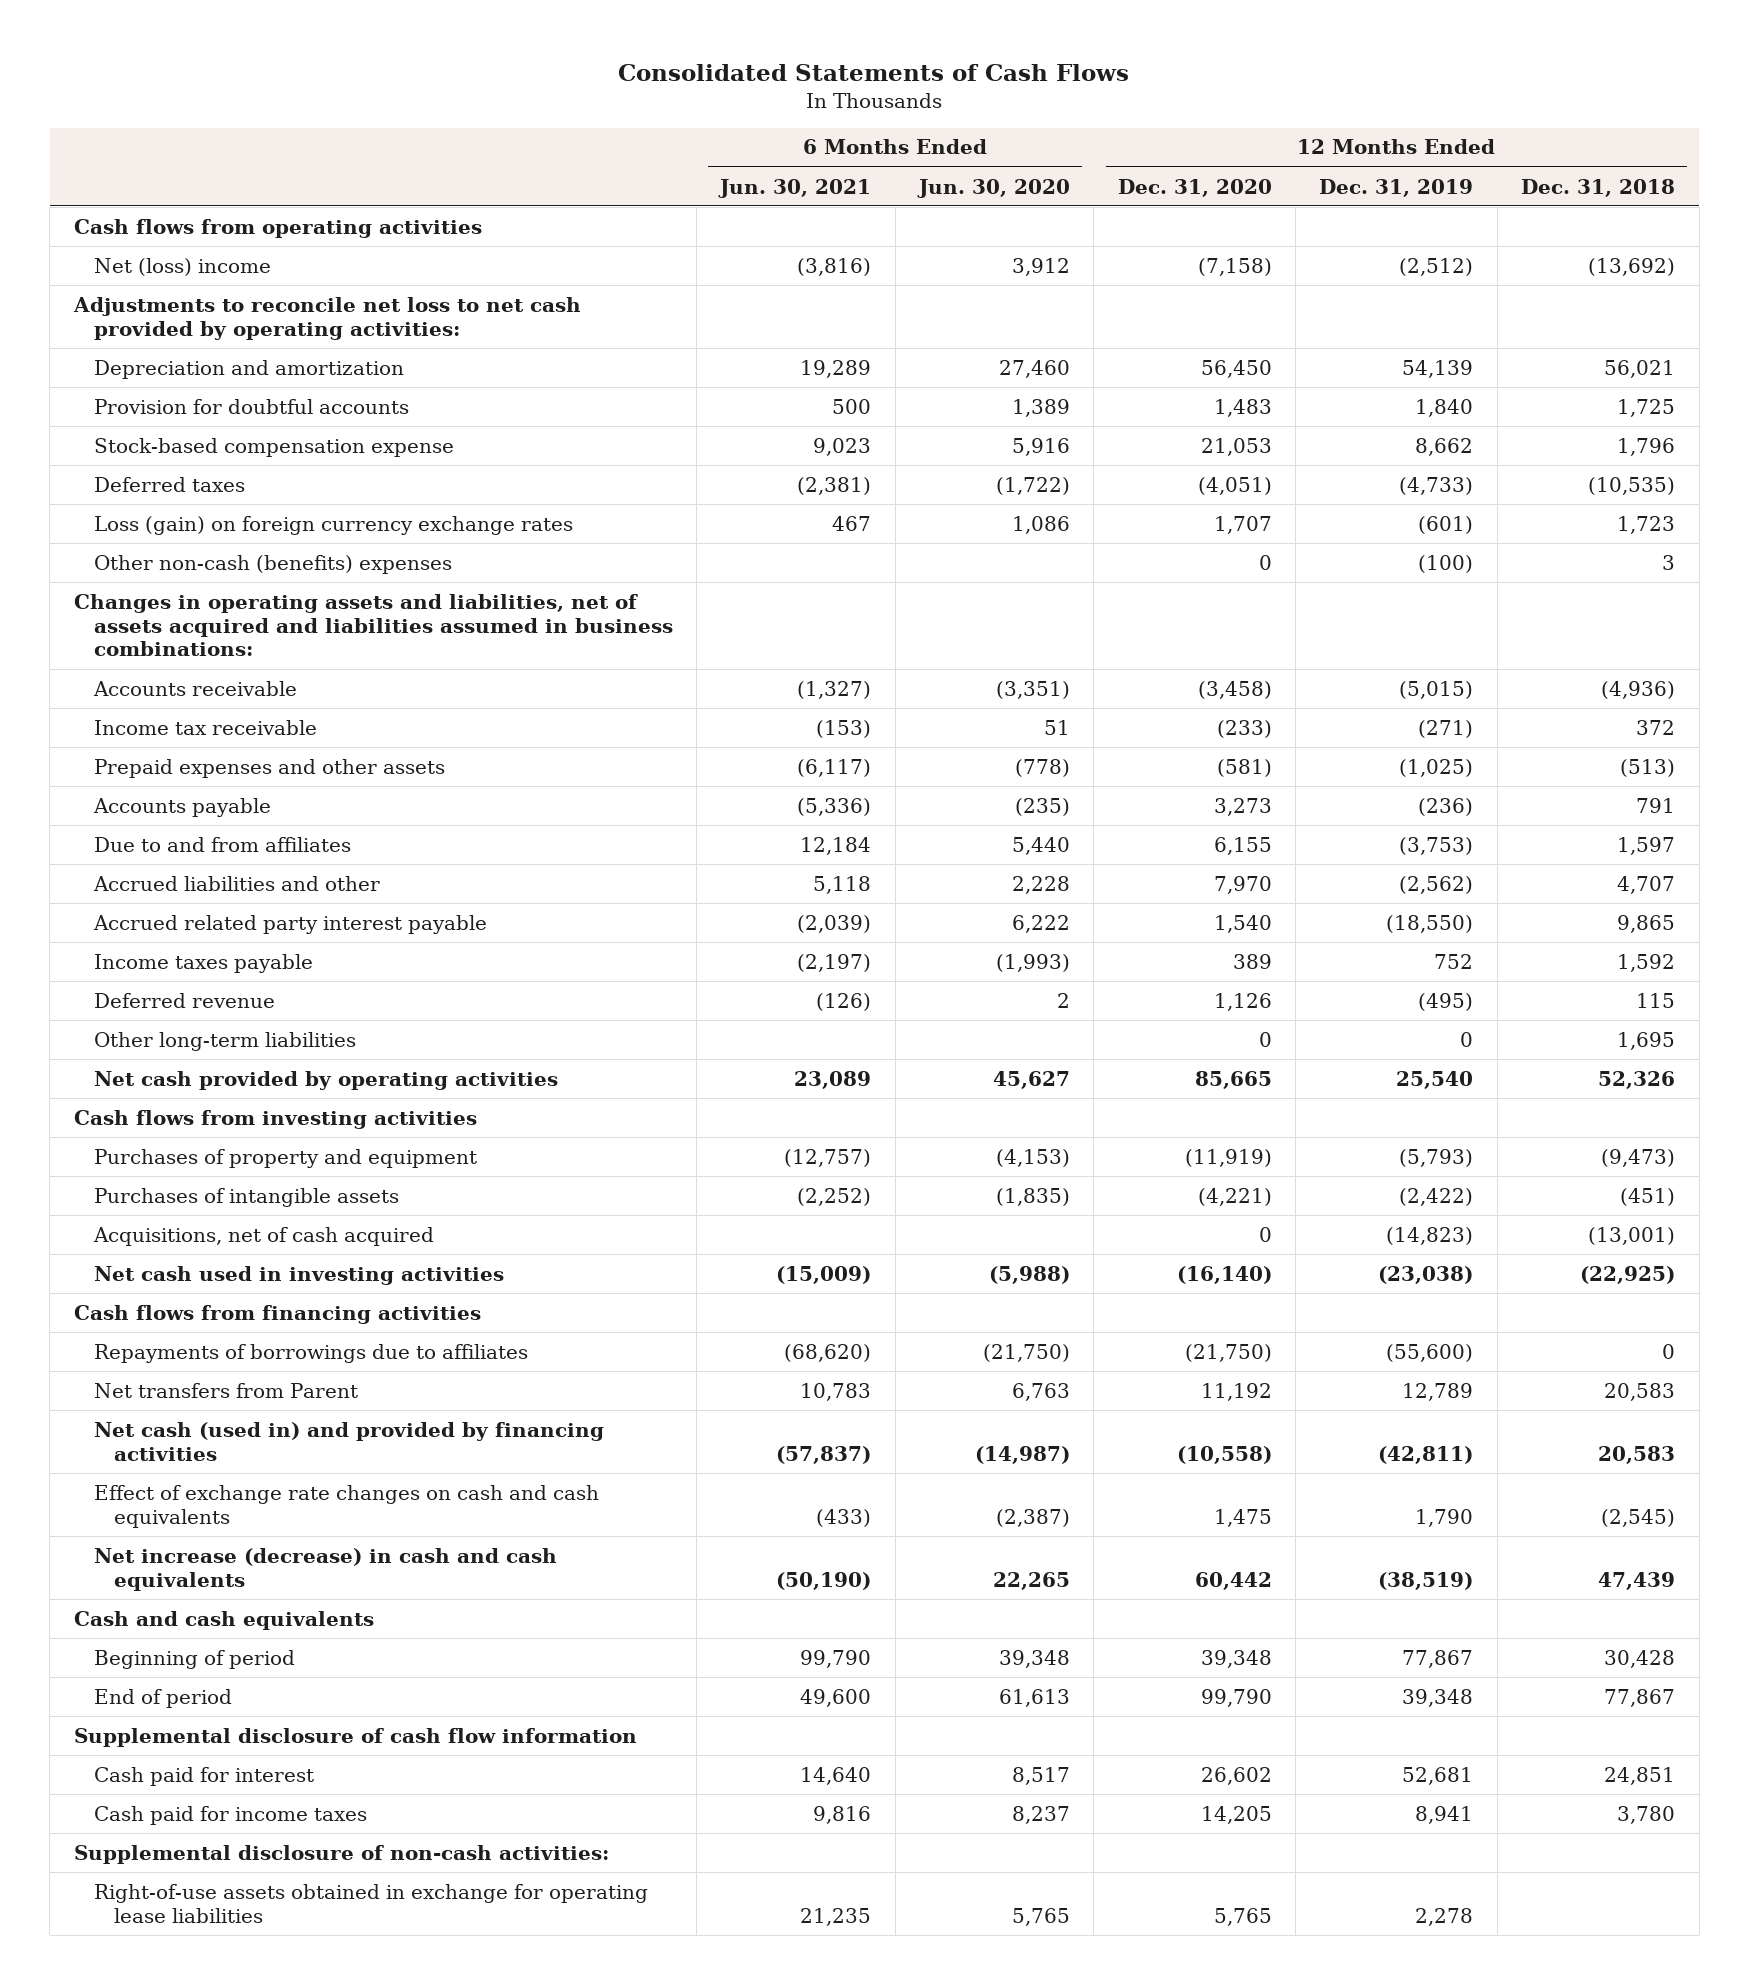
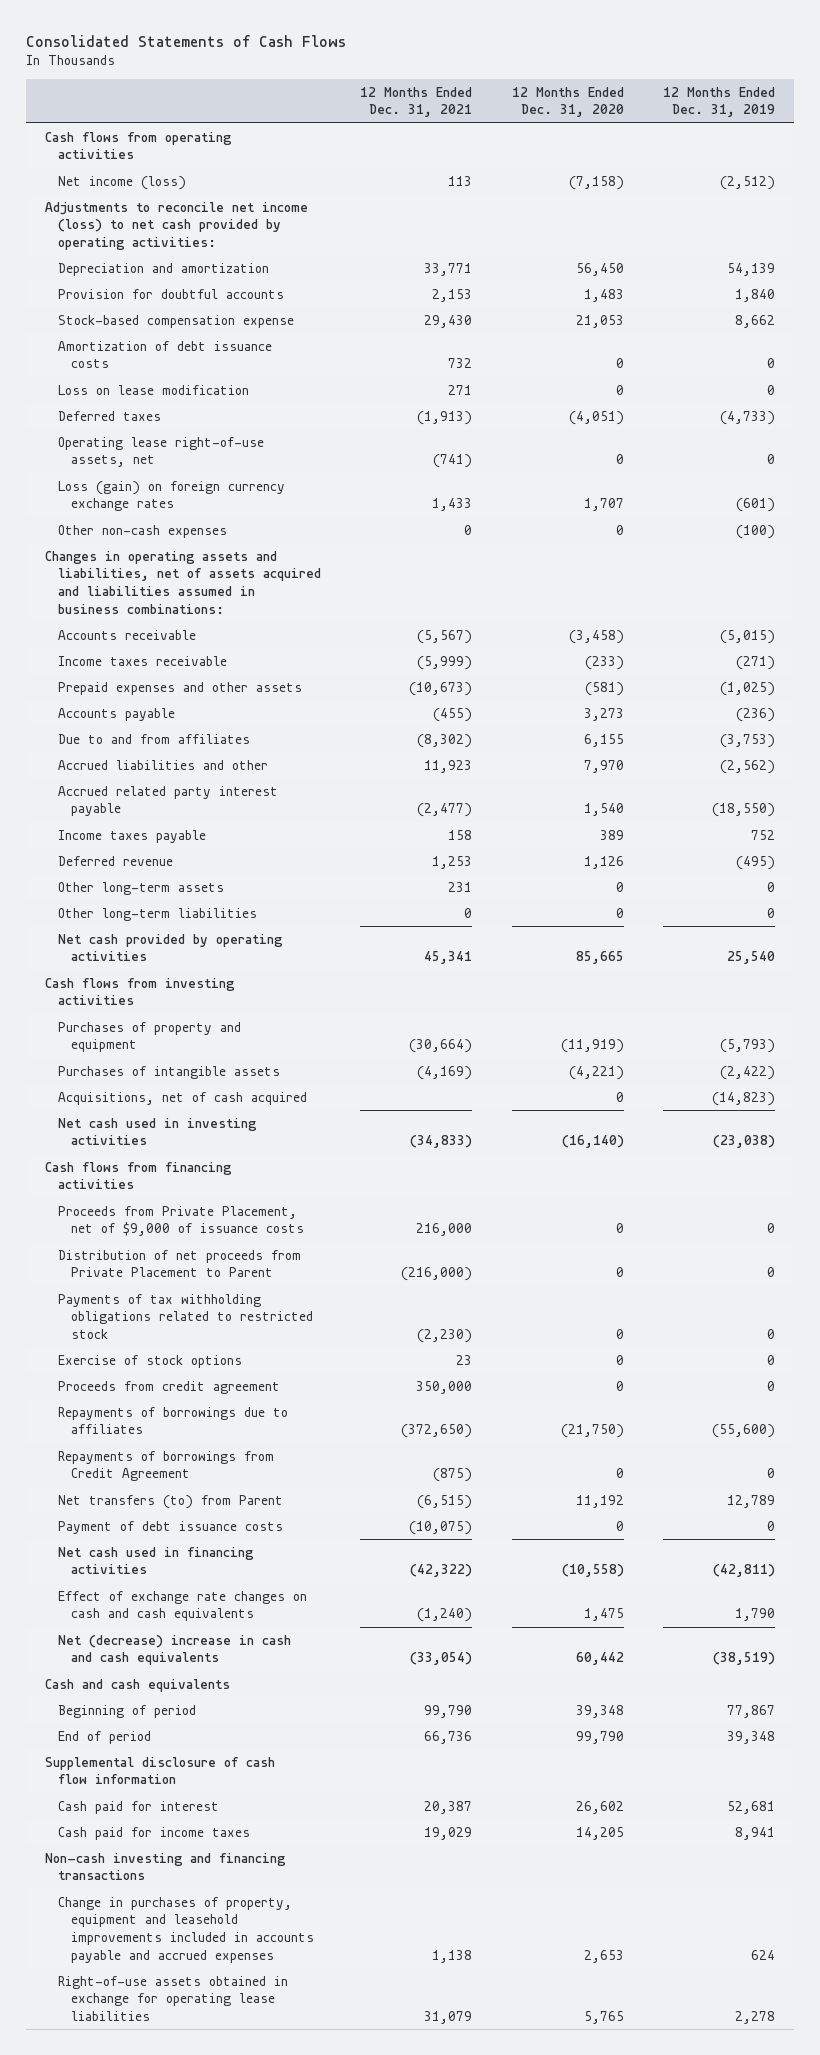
- | 6 Months Ended Jun. 30, 2021 | 6 Months Ended Jun. 30, 2020 | 12 Months Ended Dec. 31, 2020 | 12 Months Ended Dec. 31, 2019 | 12 Months Ended Dec. 31, 2018
+ | 12 Months Ended Dec. 31, 2021 | 12 Months Ended Dec. 31, 2020 | 12 Months Ended Dec. 31, 2019
- Net (loss) income | (3,816) | 3,912 | (7,158) | (2,512) | (13,692)
- Adjustments to reconcile net loss to net cash provided by operating activities:
+ Net income (loss) | 113 | (7,158) | (2,512)
+ Adjustments to reconcile net income (loss) to net cash provided by operating activities:
+ Amortization of debt issuance costs | 732 | 0 | 0
+ Loss on lease modification | 271 | 0 | 0
+ Operating lease right-of-use assets, net | (741) | 0 | 0
- Other non-cash (benefits) expenses | | | 0 | (100) | 3
+ Other non-cash expenses | 0 | 0 | (100)
- Income tax receivable | (153) | 51 | (233) | (271) | 372
+ Income taxes receivable | (5,999) | (233) | (271)
+ Other long-term assets | 231 | 0 | 0
+ Proceeds from Private Placement, net of $9,000 of issuance costs | 216,000 | 0 | 0
+ Distribution of net proceeds from Private Placement to Parent | (216,000) | 0 | 0
+ Payments of tax withholding obligations related to restricted stock | (2,230) | 0 | 0
+ Exercise of stock options | 23 | 0 | 0
+ Proceeds from credit agreement | 350,000 | 0 | 0
- Net transfers from Parent | 10,783 | 6,763 | 11,192 | 12,789 | 20,583
- Net cash (used in) and provided by financing activities | (57,837) | (14,987) | (10,558) | (42,811) | 20,583
+ Repayments of borrowings from Credit Agreement | (875) | 0 | 0
+ Net transfers (to) from Parent | (6,515) | 11,192 | 12,789
+ Payment of debt issuance costs | (10,075) | 0 | 0
+ Net cash used in financing activities | (42,322) | (10,558) | (42,811)
- Net increase (decrease) in cash and cash equivalents | (50,190) | 22,265 | 60,442 | (38,519) | 47,439
+ Net (decrease) increase in cash and cash equivalents | (33,054) | 60,442 | (38,519)
- Supplemental disclosure of non-cash activities:
+ Non-cash investing and financing transactions
+ Change in purchases of property, equipment and leasehold improvements included in accounts payable and accrued expenses | 1,138 | 2,653 | 624

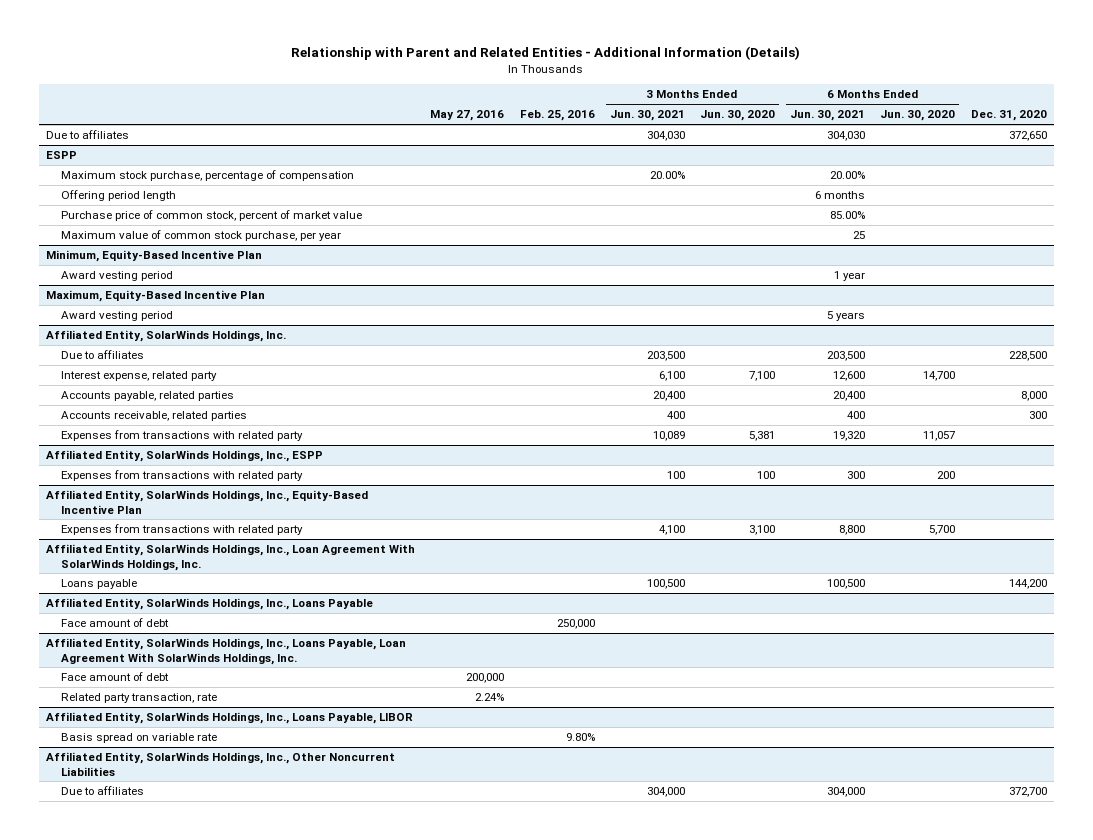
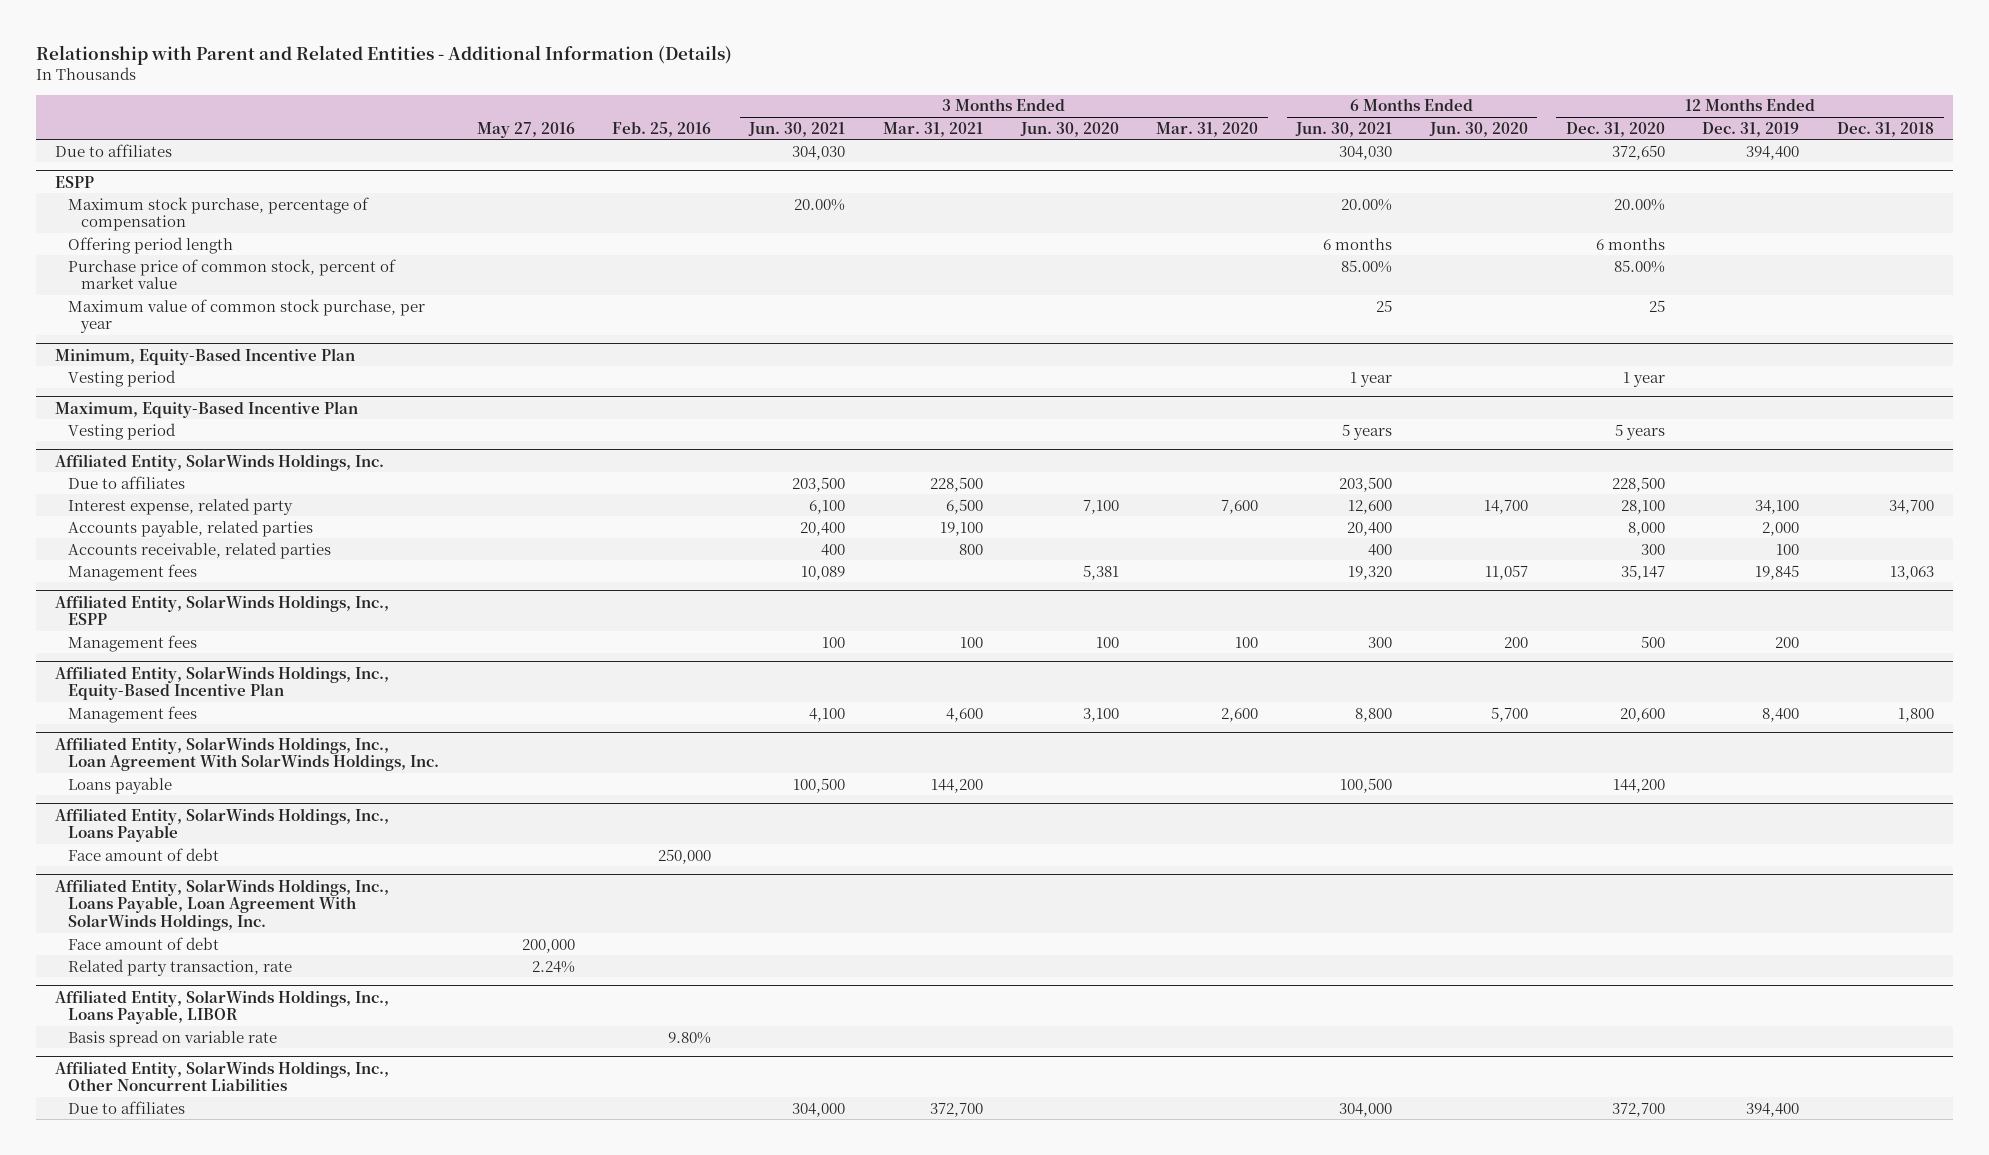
- | May 27, 2016 | Feb. 25, 2016 | 3 Months Ended Jun. 30, 2021 | 3 Months Ended Jun. 30, 2020 | 6 Months Ended Jun. 30, 2021 | 6 Months Ended Jun. 30, 2020 | Dec. 31, 2020
+ | May 27, 2016 | Feb. 25, 2016 | 3 Months Ended Jun. 30, 2021 | 3 Months Ended Mar. 31, 2021 | 3 Months Ended Jun. 30, 2020 | 3 Months Ended Mar. 31, 2020 | 6 Months Ended Jun. 30, 2021 | 6 Months Ended Jun. 30, 2020 | 12 Months Ended Dec. 31, 2020 | 12 Months Ended Dec. 31, 2019 | 12 Months Ended Dec. 31, 2018
@ Minimum, Equity-Based Incentive Plan
- Award vesting period | | | | | 1 year | |
+ Vesting period | | | | | | | 1 year | | 1 year | |
@ Maximum, Equity-Based Incentive Plan
- Award vesting period | | | | | 5 years | |
+ Vesting period | | | | | | | 5 years | | 5 years | |
@ Affiliated Entity, SolarWinds Holdings, Inc.
- Expenses from transactions with related party | | | 10,089 | 5,381 | 19,320 | 11,057 |
+ Management fees | | | 10,089 | | 5,381 | | 19,320 | 11,057 | 35,147 | 19,845 | 13,063
@ Affiliated Entity, SolarWinds Holdings, Inc., ESPP
- Expenses from transactions with related party | | | 100 | 100 | 300 | 200 |
+ Management fees | | | 100 | 100 | 100 | 100 | 300 | 200 | 500 | 200 |
@ Affiliated Entity, SolarWinds Holdings, Inc., Equity-Based Incentive Plan
- Expenses from transactions with related party | | | 4,100 | 3,100 | 8,800 | 5,700 |
+ Management fees | | | 4,100 | 4,600 | 3,100 | 2,600 | 8,800 | 5,700 | 20,600 | 8,400 | 1,800

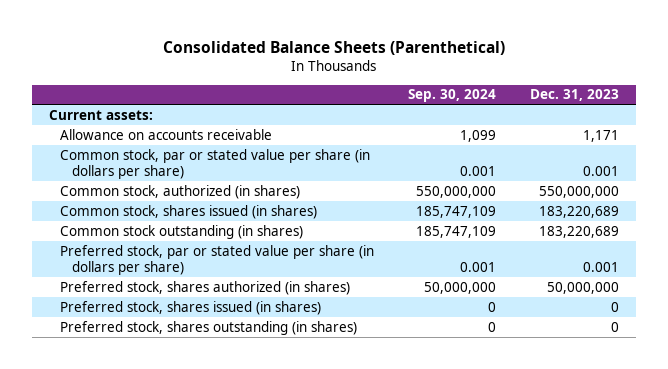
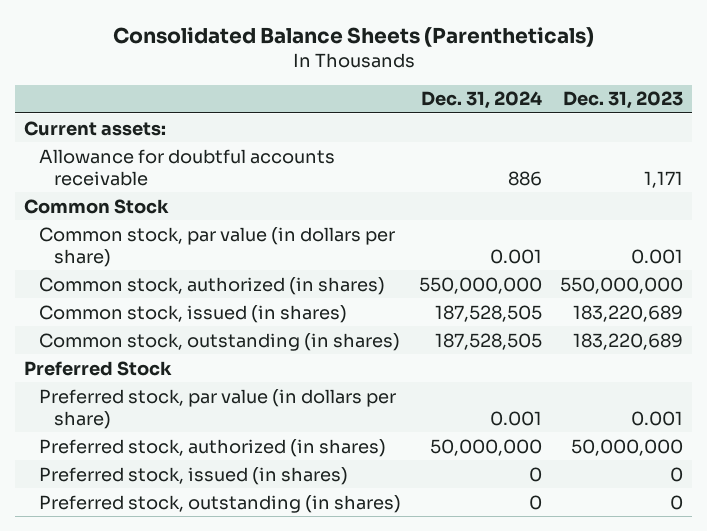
- Consolidated Balance Sheets (Parenthetical)
+ Consolidated Balance Sheets (Parentheticals)
- | Sep. 30, 2024 | Dec. 31, 2023
+ | Dec. 31, 2024 | Dec. 31, 2023
- Allowance on accounts receivable | 1,099 | 1,171
- Common stock, par or stated value per share (in dollars per share) | 0.001 | 0.001
+ Allowance for doubtful accounts receivable | 886 | 1,171
+ Common Stock
+ Common stock, par value (in dollars per share) | 0.001 | 0.001
- Common stock, shares issued (in shares) | 185,747,109 | 183,220,689
- Common stock outstanding (in shares) | 185,747,109 | 183,220,689
- Preferred stock, par or stated value per share (in dollars per share) | 0.001 | 0.001
- Preferred stock, shares authorized (in shares) | 50,000,000 | 50,000,000
- Preferred stock, shares issued (in shares) | 0 | 0
- Preferred stock, shares outstanding (in shares) | 0 | 0
+ Common stock, issued (in shares) | 187,528,505 | 183,220,689
+ Common stock, outstanding (in shares) | 187,528,505 | 183,220,689
+ Preferred Stock
+ Preferred stock, par value (in dollars per share) | 0.001 | 0.001
+ Preferred stock, authorized (in shares) | 50,000,000 | 50,000,000
+ Preferred stock, issued (in shares) | 0 | 0
+ Preferred stock, outstanding (in shares) | 0 | 0

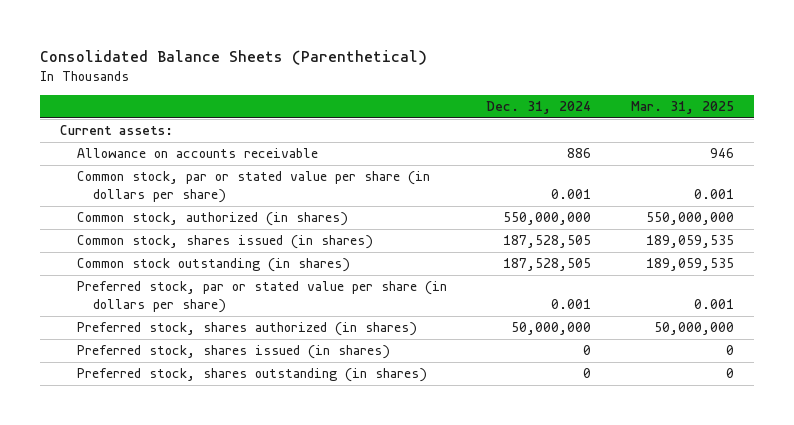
- Consolidated Balance Sheets (Parentheticals)
+ Consolidated Balance Sheets (Parenthetical)
- | Dec. 31, 2024 | Dec. 31, 2023
+ | Dec. 31, 2024 | Mar. 31, 2025
- Allowance for doubtful accounts receivable | 886 | 1,171
- Common Stock
- Common stock, par value (in dollars per share) | 0.001 | 0.001
+ Allowance on accounts receivable | 886 | 946
+ Common stock, par or stated value per share (in dollars per share) | 0.001 | 0.001
- Common stock, issued (in shares) | 187,528,505 | 183,220,689
- Common stock, outstanding (in shares) | 187,528,505 | 183,220,689
- Preferred Stock
- Preferred stock, par value (in dollars per share) | 0.001 | 0.001
- Preferred stock, authorized (in shares) | 50,000,000 | 50,000,000
- Preferred stock, issued (in shares) | 0 | 0
- Preferred stock, outstanding (in shares) | 0 | 0
+ Common stock, shares issued (in shares) | 187,528,505 | 189,059,535
+ Common stock outstanding (in shares) | 187,528,505 | 189,059,535
+ Preferred stock, par or stated value per share (in dollars per share) | 0.001 | 0.001
+ Preferred stock, shares authorized (in shares) | 50,000,000 | 50,000,000
+ Preferred stock, shares issued (in shares) | 0 | 0
+ Preferred stock, shares outstanding (in shares) | 0 | 0

